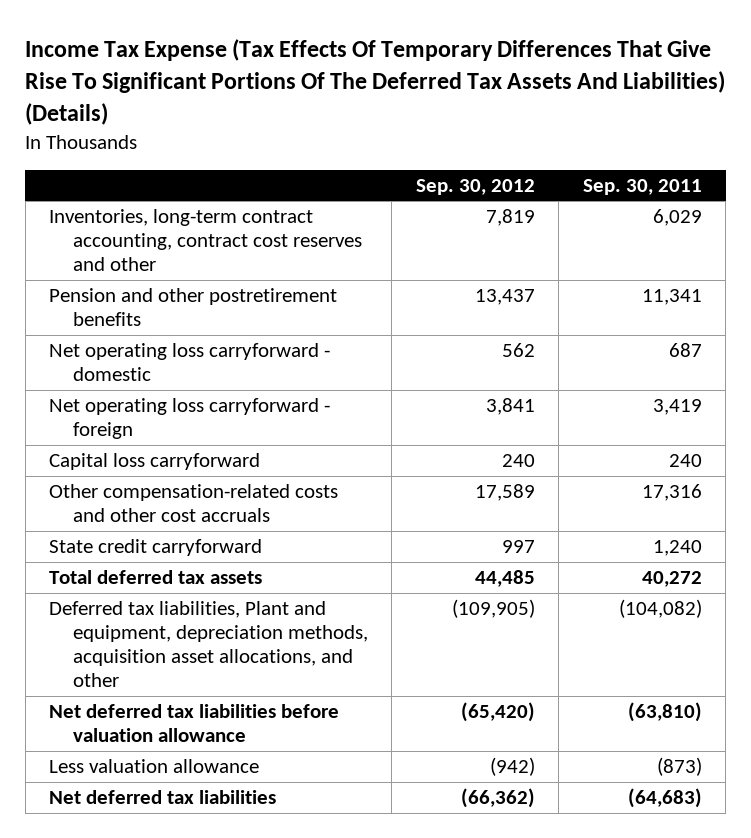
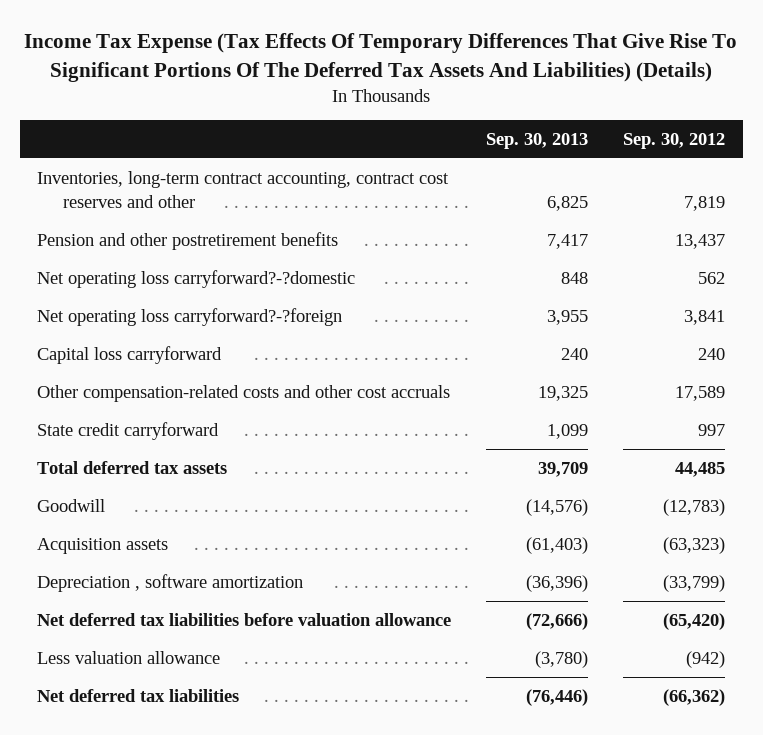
- | Sep. 30, 2012 | Sep. 30, 2011
+ | Sep. 30, 2013 | Sep. 30, 2012
- Net operating loss carryforward - domestic | 562 | 687
- Net operating loss carryforward - foreign | 3,841 | 3,419
+ Net operating loss carryforward?-?domestic | 848 | 562
+ Net operating loss carryforward?-?foreign | 3,955 | 3,841
- Deferred tax liabilities, Plant and equipment, depreciation methods, acquisition asset allocations, and other | (109,905) | (104,082)
+ Goodwill | (14,576) | (12,783)
+ Acquisition assets | (61,403) | (63,323)
+ Depreciation , software amortization | (36,396) | (33,799)

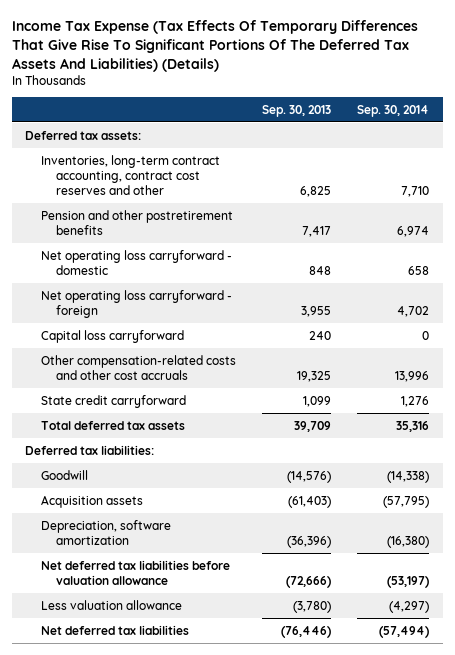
- | Sep. 30, 2013 | Sep. 30, 2012
+ | Sep. 30, 2013 | Sep. 30, 2014
+ Deferred tax assets:
- Net operating loss carryforward?-?domestic | 848 | 562
- Net operating loss carryforward?-?foreign | 3,955 | 3,841
+ Net operating loss carryforward - domestic | 848 | 658
+ Net operating loss carryforward - foreign | 3,955 | 4,702
+ Deferred tax liabilities:
- Depreciation , software amortization | (36,396) | (33,799)
+ Depreciation, software amortization | (36,396) | (16,380)

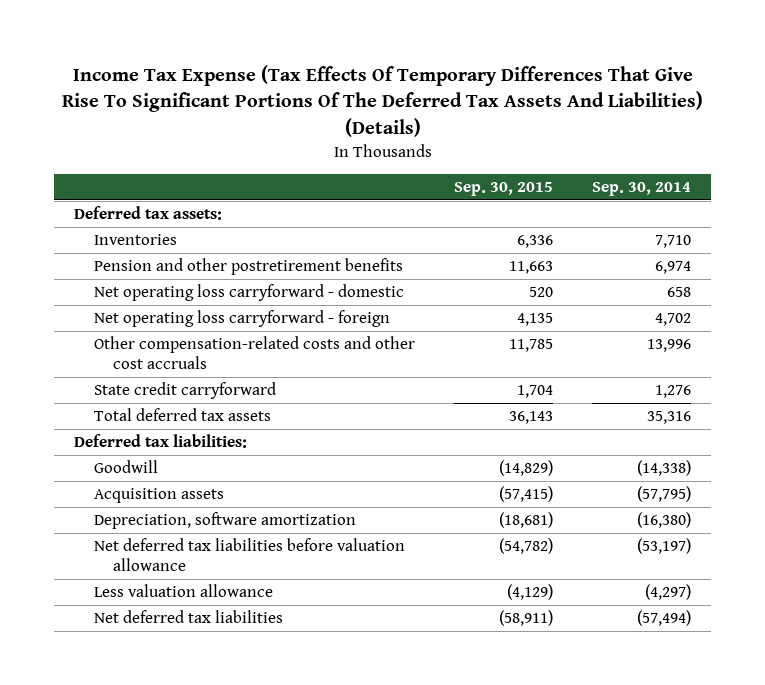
- | Sep. 30, 2013 | Sep. 30, 2014
+ | Sep. 30, 2015 | Sep. 30, 2014
- Inventories, long-term contract accounting, contract cost reserves and other | 6,825 | 7,710
+ Inventories | 6,336 | 7,710
- Capital loss carryforward | 240 | 0

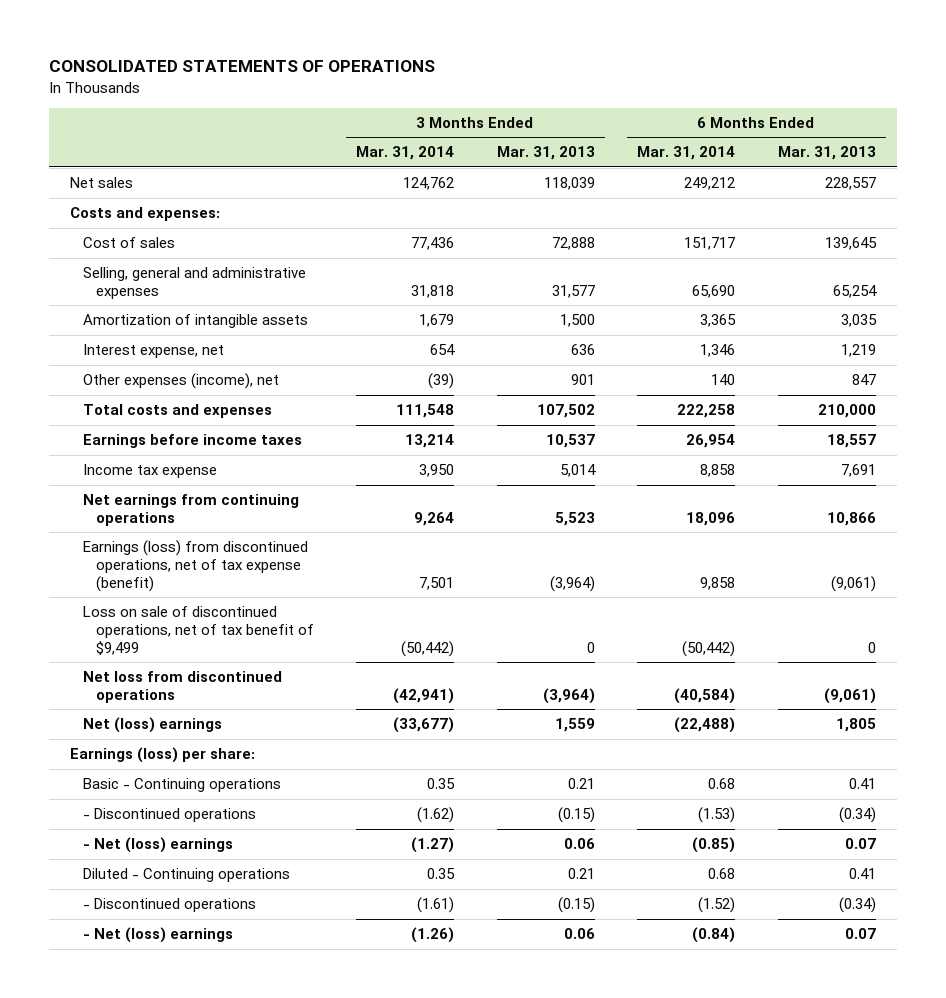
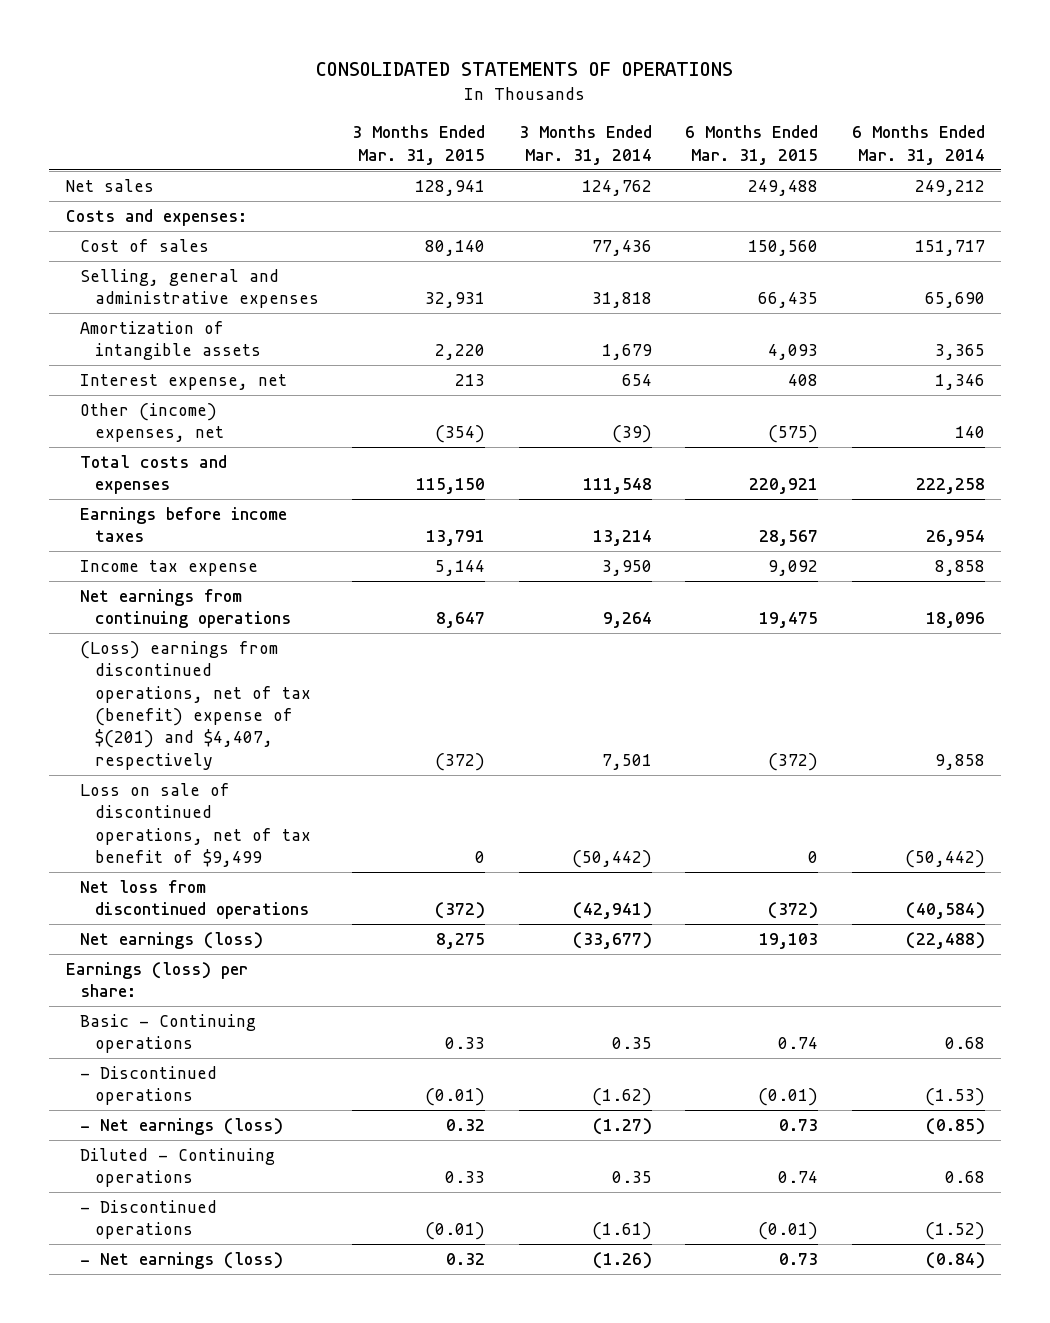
- | 3 Months Ended Mar. 31, 2014 | 3 Months Ended Mar. 31, 2013 | 6 Months Ended Mar. 31, 2014 | 6 Months Ended Mar. 31, 2013
+ | 3 Months Ended Mar. 31, 2015 | 3 Months Ended Mar. 31, 2014 | 6 Months Ended Mar. 31, 2015 | 6 Months Ended Mar. 31, 2014
- Other expenses (income), net | (39) | 901 | 140 | 847
+ Other (income) expenses, net | (354) | (39) | (575) | 140
- Earnings (loss) from discontinued operations, net of tax expense (benefit) | 7,501 | (3,964) | 9,858 | (9,061)
+ (Loss) earnings from discontinued operations, net of tax (benefit) expense of $(201) and $4,407, respectively | (372) | 7,501 | (372) | 9,858
- Net (loss) earnings | (33,677) | 1,559 | (22,488) | 1,805
+ Net earnings (loss) | 8,275 | (33,677) | 19,103 | (22,488)
- - Net (loss) earnings | (1.27) | 0.06 | (0.85) | 0.07
+ - Net earnings (loss) | 0.32 | (1.27) | 0.73 | (0.85)
- - Net (loss) earnings | (1.26) | 0.06 | (0.84) | 0.07
+ - Net earnings (loss) | 0.32 | (1.26) | 0.73 | (0.84)

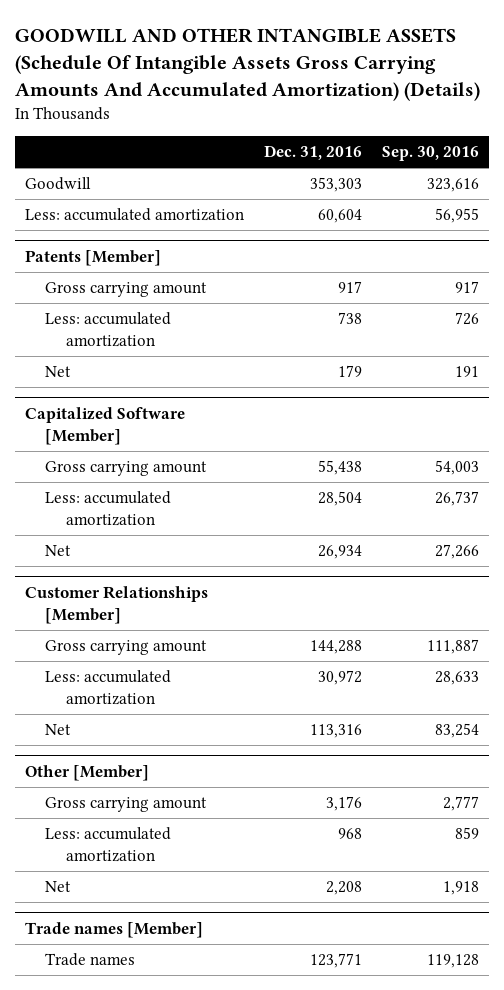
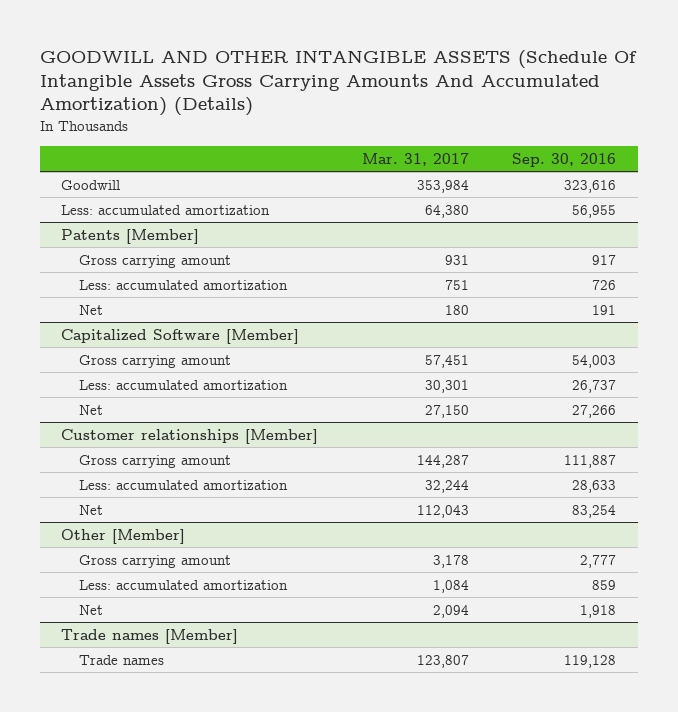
- | Dec. 31, 2016 | Sep. 30, 2016
+ | Mar. 31, 2017 | Sep. 30, 2016
- Customer Relationships [Member]
+ Customer relationships [Member]

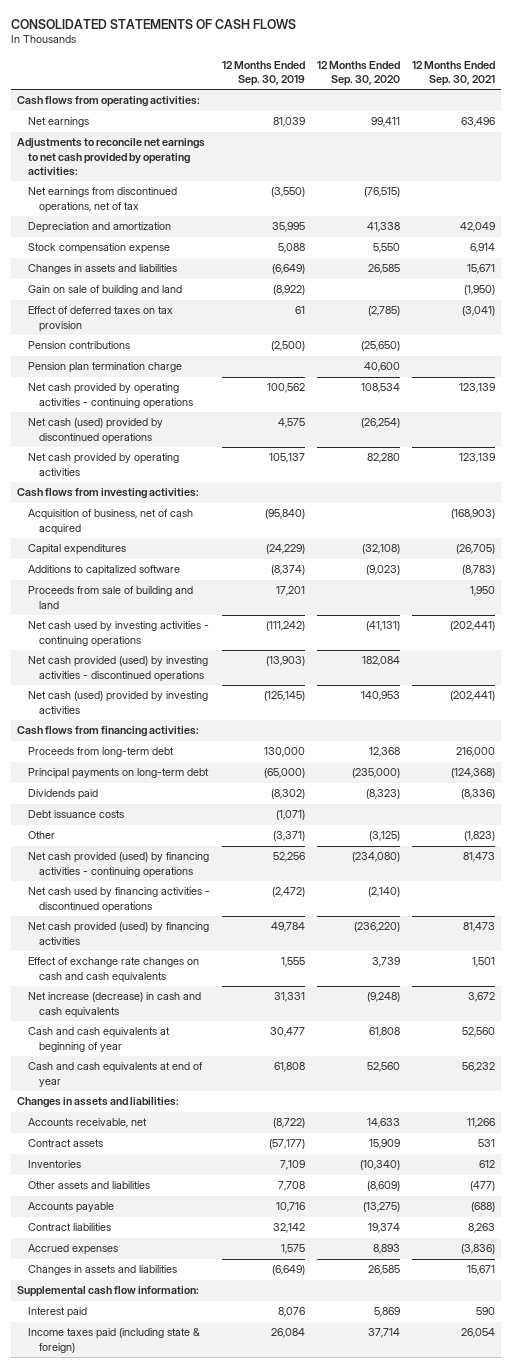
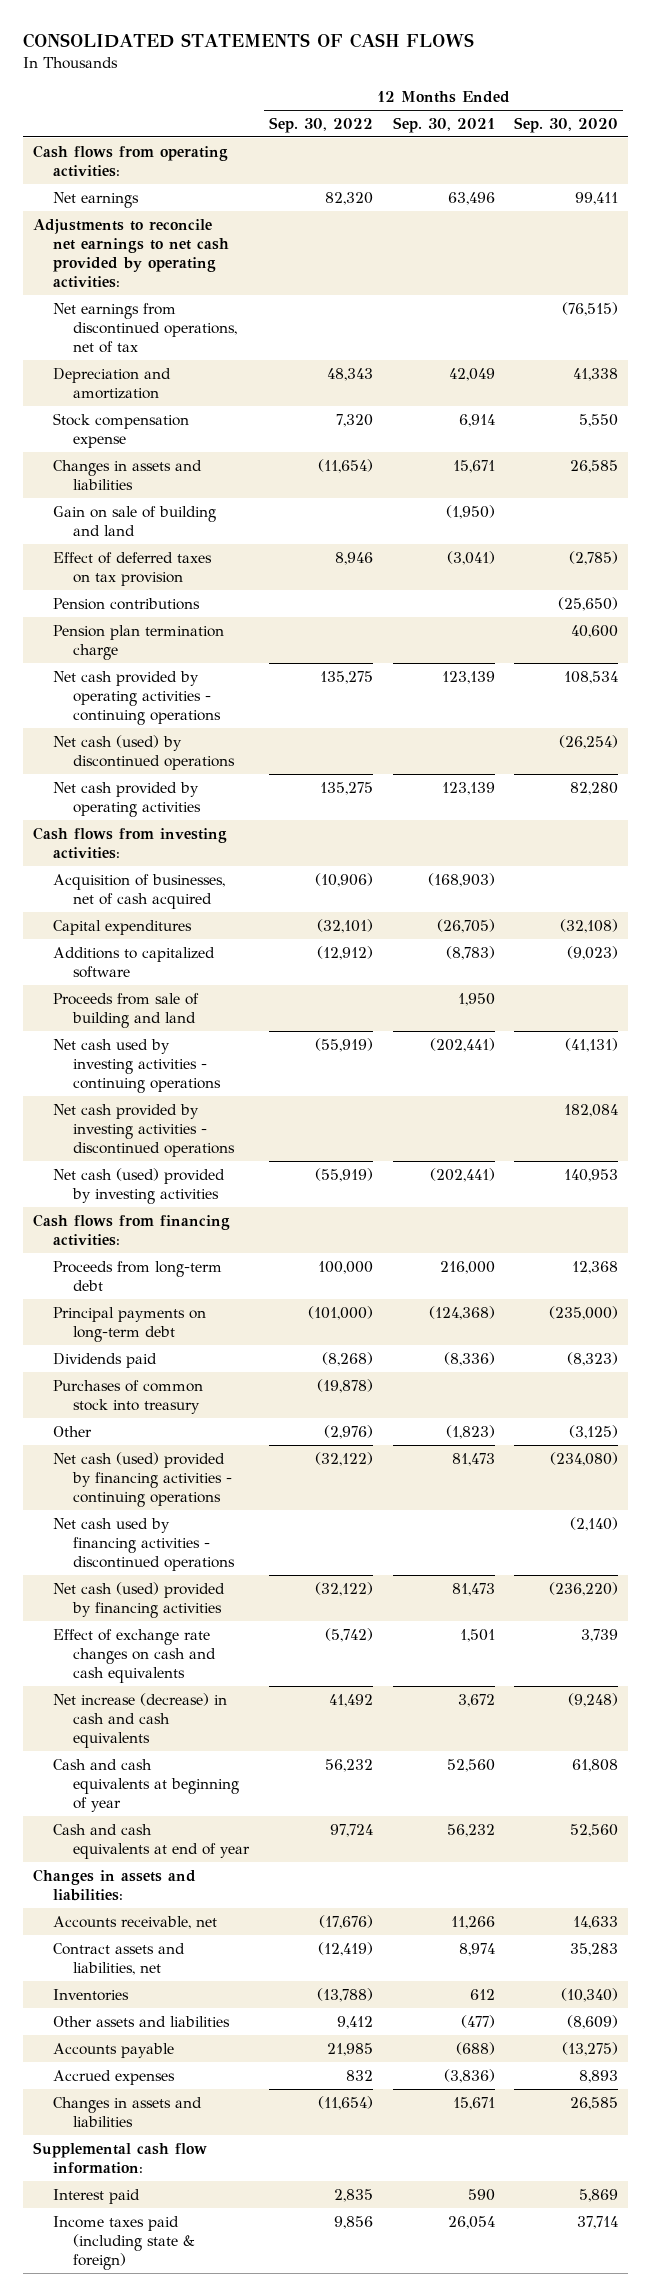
- | 12 Months Ended Sep. 30, 2019 | 12 Months Ended Sep. 30, 2020 | 12 Months Ended Sep. 30, 2021
+ | 12 Months Ended Sep. 30, 2022 | 12 Months Ended Sep. 30, 2021 | 12 Months Ended Sep. 30, 2020
- Net cash (used) provided by discontinued operations | 4,575 | (26,254) |
+ Net cash (used) by discontinued operations | | | (26,254)
- Acquisition of business, net of cash acquired | (95,840) | | (168,903)
+ Acquisition of businesses, net of cash acquired | (10,906) | (168,903) |
- Net cash provided (used) by investing activities - discontinued operations | (13,903) | 182,084 |
+ Net cash provided by investing activities - discontinued operations | | | 182,084
- Debt issuance costs | (1,071) | |
+ Purchases of common stock into treasury | (19,878) | |
- Net cash provided (used) by financing activities - continuing operations | 52,256 | (234,080) | 81,473
+ Net cash (used) provided by financing activities - continuing operations | (32,122) | 81,473 | (234,080)
- Net cash provided (used) by financing activities | 49,784 | (236,220) | 81,473
+ Net cash (used) provided by financing activities | (32,122) | 81,473 | (236,220)
- Contract assets | (57,177) | 15,909 | 531
+ Contract assets and liabilities, net | (12,419) | 8,974 | 35,283
- Contract liabilities | 32,142 | 19,374 | 8,263

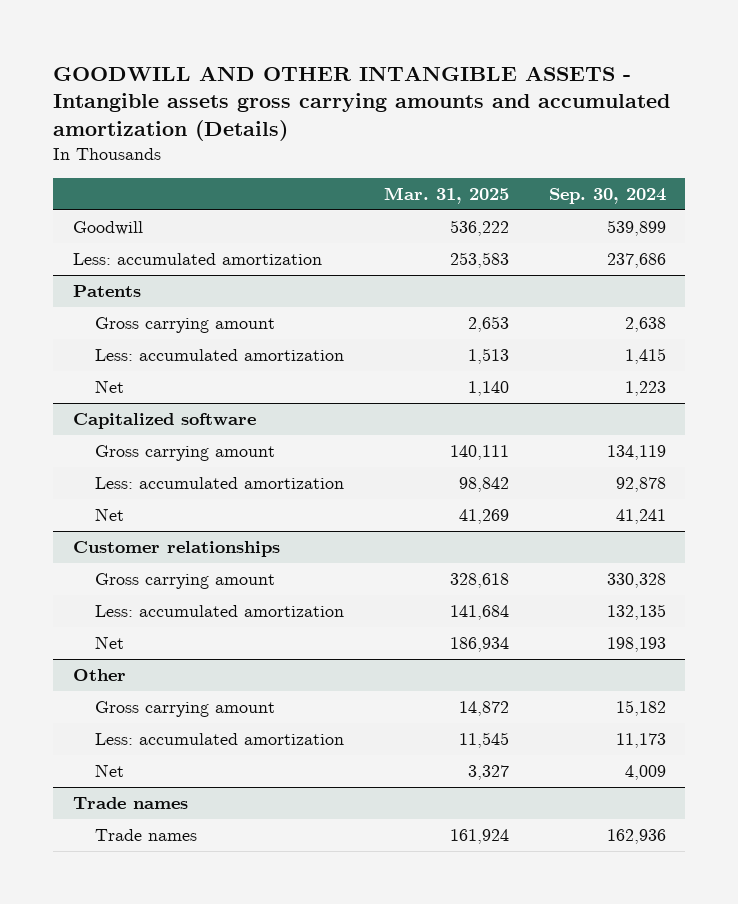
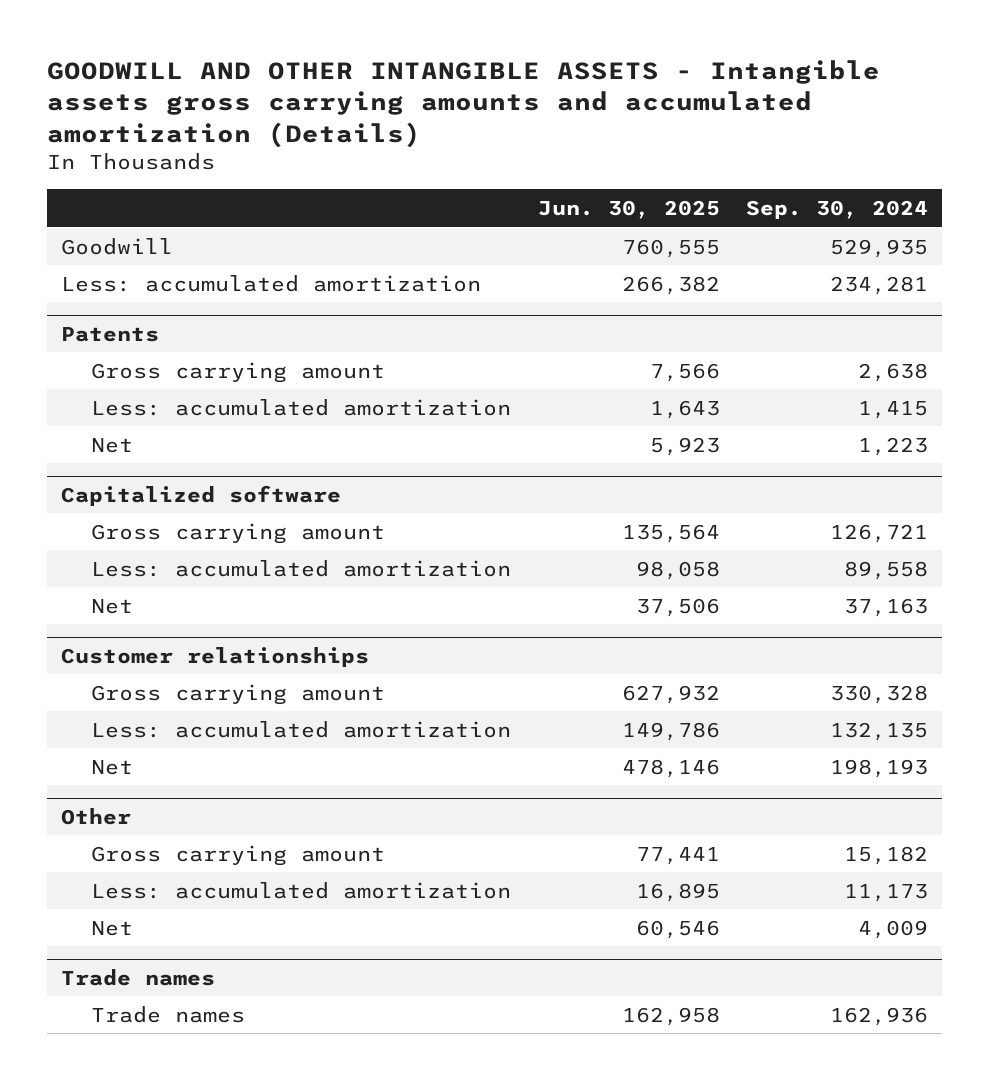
- | Mar. 31, 2025 | Sep. 30, 2024
+ | Jun. 30, 2025 | Sep. 30, 2024
- Goodwill | 536,222 | 539,899
- Less: accumulated amortization | 253,583 | 237,686
+ Goodwill | 760,555 | 529,935
+ Less: accumulated amortization | 266,382 | 234,281
@ Capitalized software
- Gross carrying amount | 140,111 | 134,119
- Less: accumulated amortization | 98,842 | 92,878
- Net | 41,269 | 41,241
+ Gross carrying amount | 135,564 | 126,721
+ Less: accumulated amortization | 98,058 | 89,558
+ Net | 37,506 | 37,163

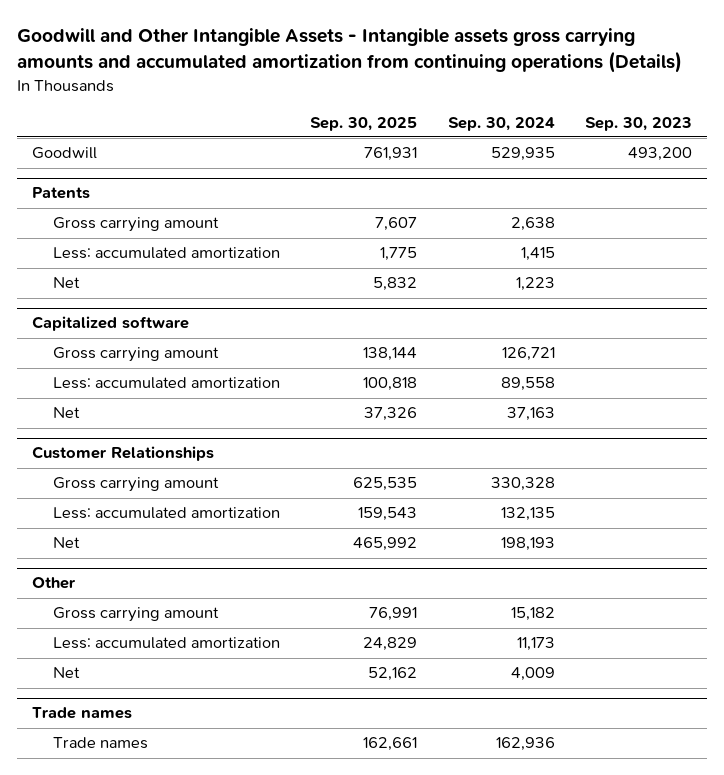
- GOODWILL AND OTHER INTANGIBLE ASSETS - Intangible assets gross carrying amounts and accumulated amortization (Details)
+ Goodwill and Other Intangible Assets - Intangible assets gross carrying amounts and accumulated amortization from continuing operations (Details)
- | Jun. 30, 2025 | Sep. 30, 2024
+ | Sep. 30, 2025 | Sep. 30, 2024 | Sep. 30, 2023
- Less: accumulated amortization | 266,382 | 234,281
- Customer relationships
+ Customer Relationships

